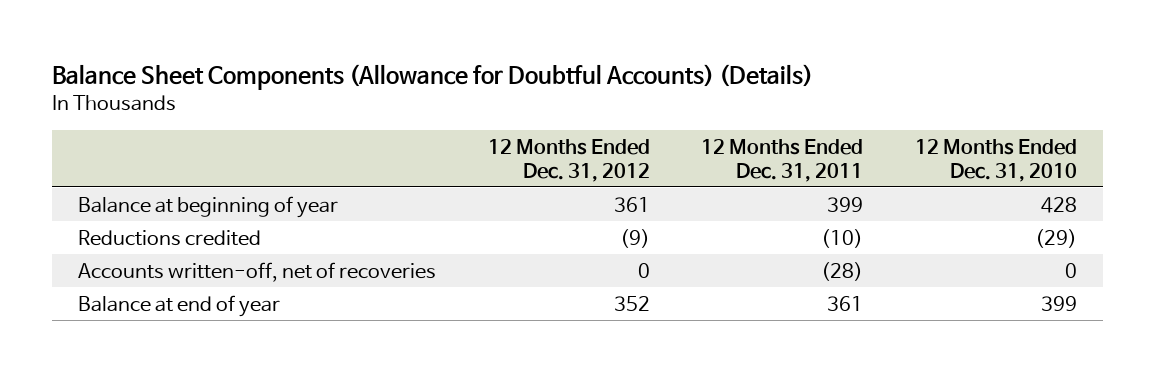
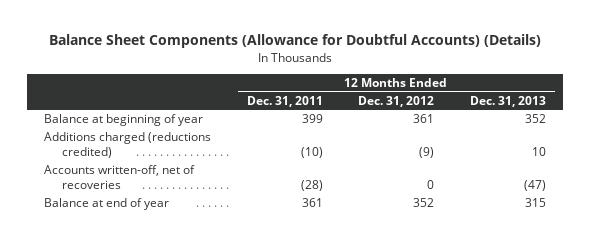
- | 12 Months Ended Dec. 31, 2012 | 12 Months Ended Dec. 31, 2011 | 12 Months Ended Dec. 31, 2010
+ | 12 Months Ended Dec. 31, 2011 | 12 Months Ended Dec. 31, 2012 | 12 Months Ended Dec. 31, 2013
- Reductions credited | (9) | (10) | (29)
+ Additions charged (reductions credited) | (10) | (9) | 10

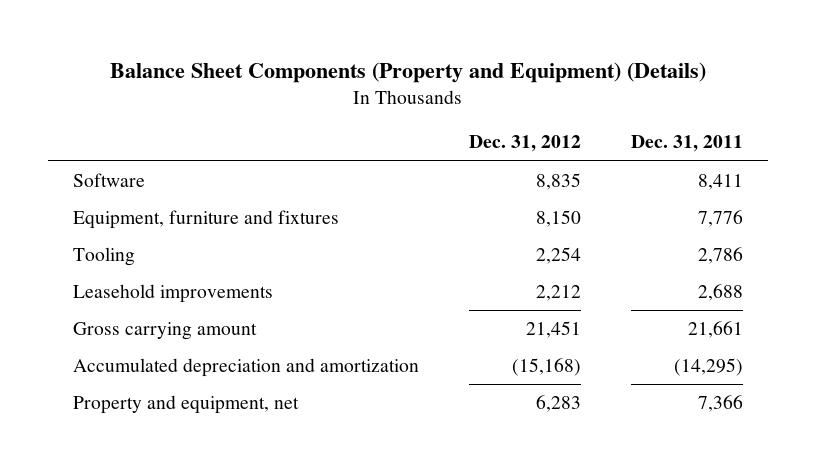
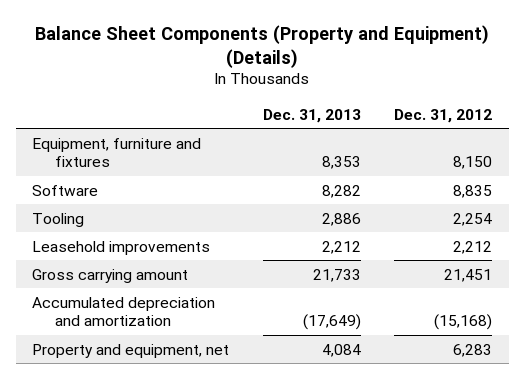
- | Dec. 31, 2012 | Dec. 31, 2011
+ | Dec. 31, 2013 | Dec. 31, 2012
moved down: Software | 8,282 | 8,835

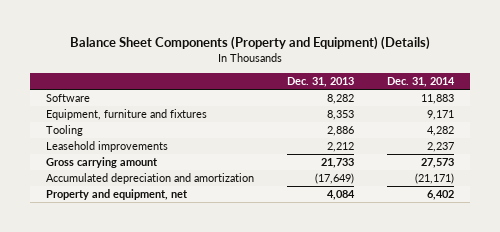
- | Dec. 31, 2013 | Dec. 31, 2012
+ | Dec. 31, 2013 | Dec. 31, 2014
moved down: Equipment, furniture and fixtures | 8,353 | 9,171

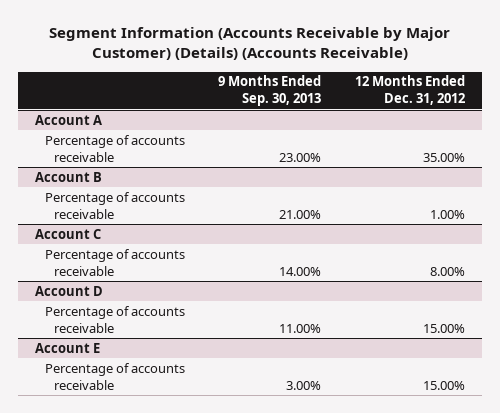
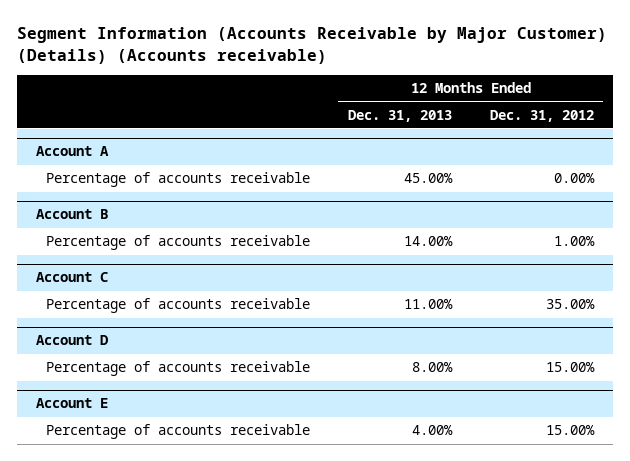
- Segment Information (Accounts Receivable by Major Customer) (Details) (Accounts Receivable)
+ Segment Information (Accounts Receivable by Major Customer) (Details) (Accounts receivable)
- | 9 Months Ended Sep. 30, 2013 | 12 Months Ended Dec. 31, 2012
+ | 12 Months Ended Dec. 31, 2013 | 12 Months Ended Dec. 31, 2012
@ Account A
- Percentage of accounts receivable | 23.00% | 35.00%
+ Percentage of accounts receivable | 45.00% | 0.00%
@ Account C
- Percentage of accounts receivable | 14.00% | 8.00%
+ Percentage of accounts receivable | 11.00% | 35.00%

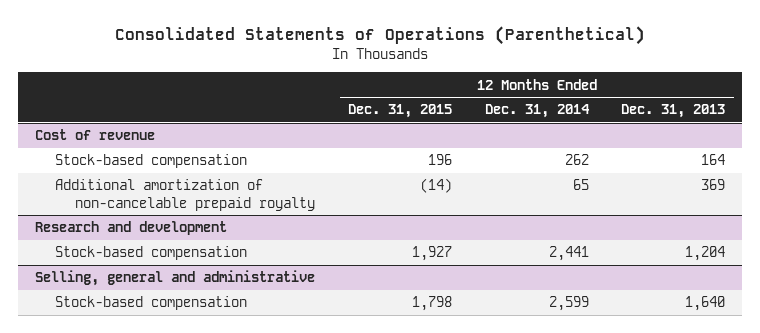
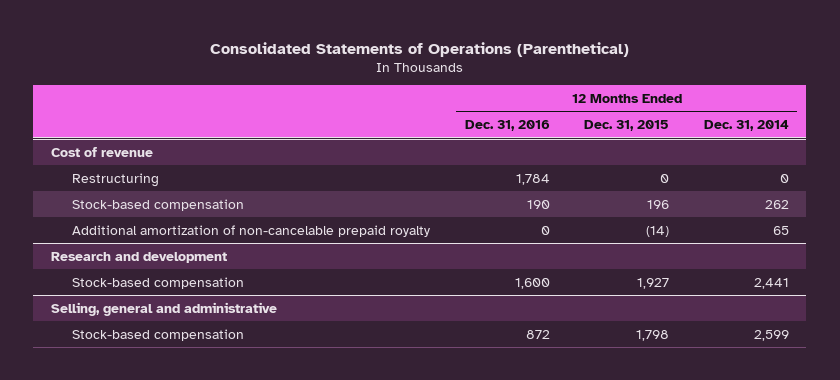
- | 12 Months Ended Dec. 31, 2015 | 12 Months Ended Dec. 31, 2014 | 12 Months Ended Dec. 31, 2013
+ | 12 Months Ended Dec. 31, 2016 | 12 Months Ended Dec. 31, 2015 | 12 Months Ended Dec. 31, 2014
@ Cost of revenue
+ Restructuring | 1,784 | 0 | 0

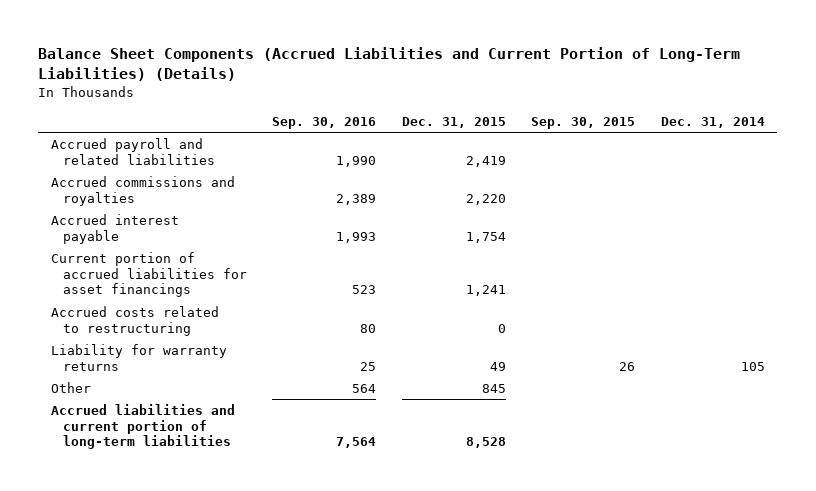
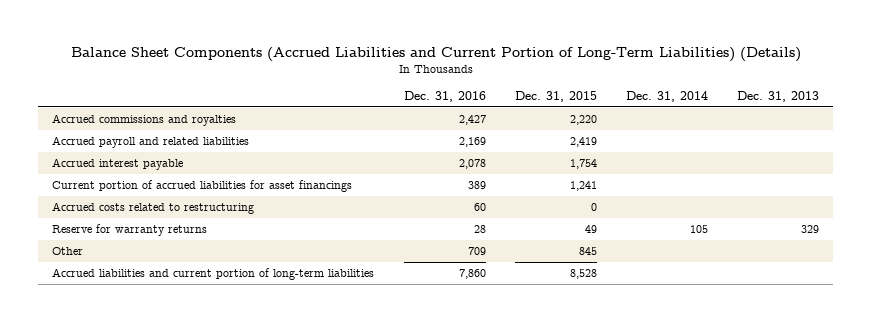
- | Sep. 30, 2016 | Dec. 31, 2015 | Sep. 30, 2015 | Dec. 31, 2014
+ | Dec. 31, 2016 | Dec. 31, 2015 | Dec. 31, 2014 | Dec. 31, 2013
moved down: Accrued payroll and related liabilities | 2,169 | 2,419 | |
- Liability for warranty returns | 25 | 49 | 26 | 105
+ Reserve for warranty returns | 28 | 49 | 105 | 329

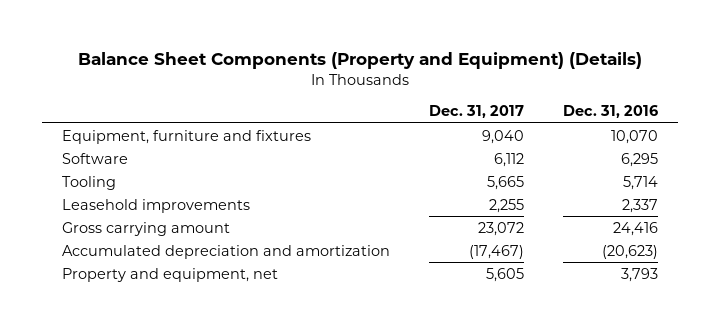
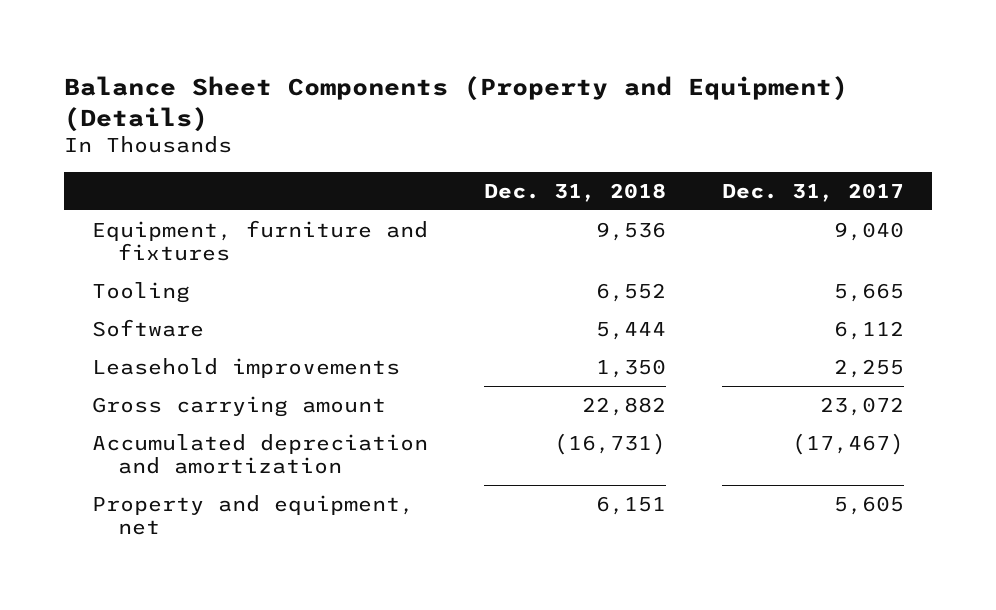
- | Dec. 31, 2017 | Dec. 31, 2016
+ | Dec. 31, 2018 | Dec. 31, 2017
moved down: Software | 5,444 | 6,112

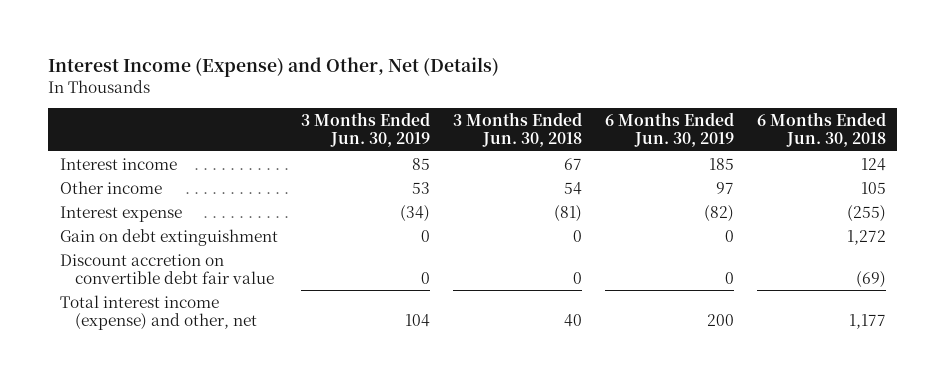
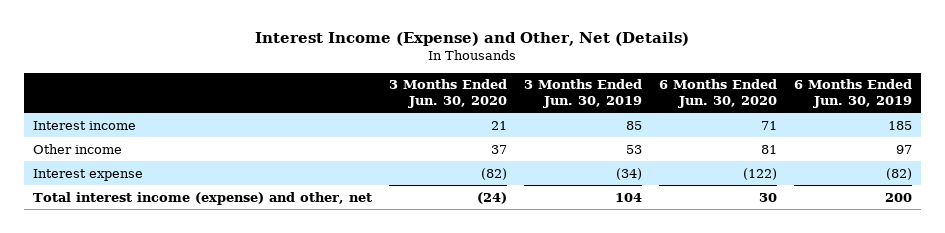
- | 3 Months Ended Jun. 30, 2019 | 3 Months Ended Jun. 30, 2018 | 6 Months Ended Jun. 30, 2019 | 6 Months Ended Jun. 30, 2018
+ | 3 Months Ended Jun. 30, 2020 | 3 Months Ended Jun. 30, 2019 | 6 Months Ended Jun. 30, 2020 | 6 Months Ended Jun. 30, 2019
- Gain on debt extinguishment | 0 | 0 | 0 | 1,272
- Discount accretion on convertible debt fair value | 0 | 0 | 0 | (69)

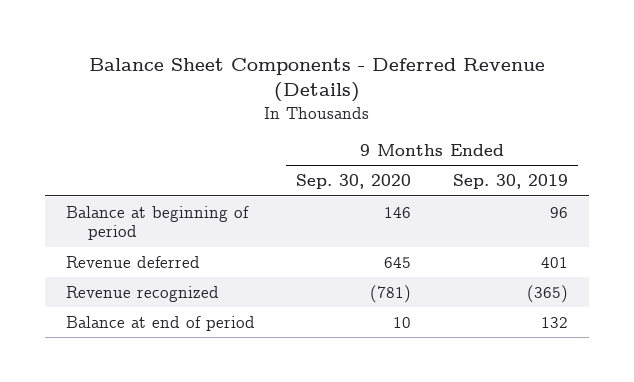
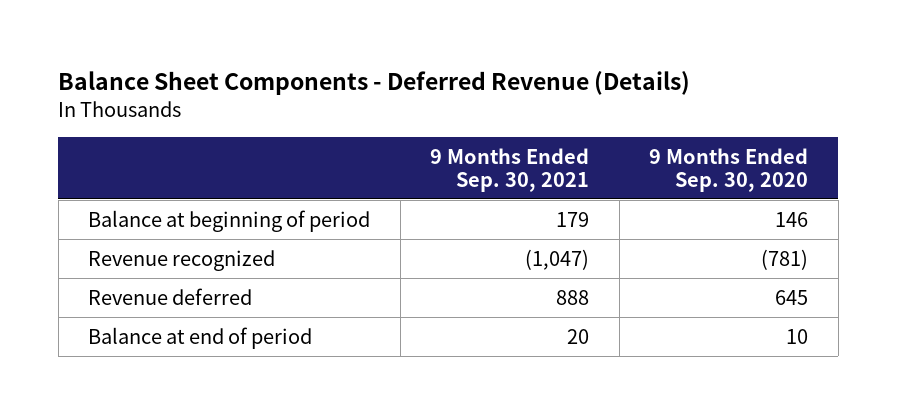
- | 9 Months Ended Sep. 30, 2020 | 9 Months Ended Sep. 30, 2019
+ | 9 Months Ended Sep. 30, 2021 | 9 Months Ended Sep. 30, 2020
moved down: Revenue deferred | 888 | 645

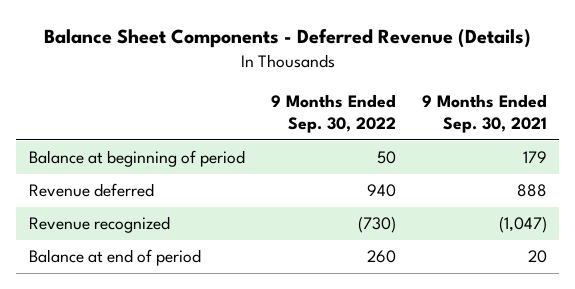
- | 9 Months Ended Sep. 30, 2021 | 9 Months Ended Sep. 30, 2020
+ | 9 Months Ended Sep. 30, 2022 | 9 Months Ended Sep. 30, 2021
moved down: Revenue recognized | (730) | (1,047)

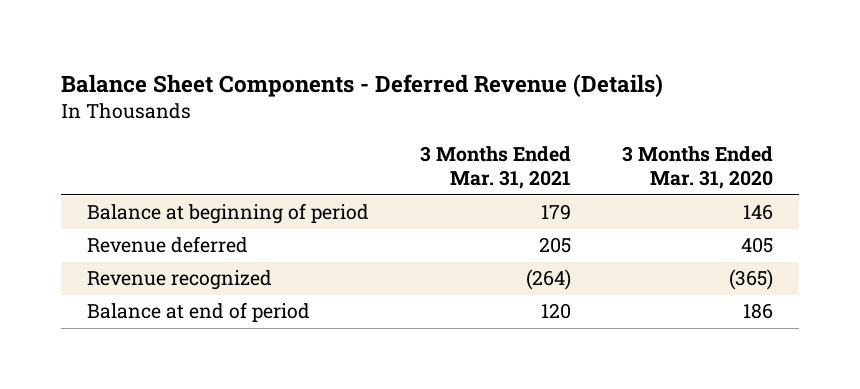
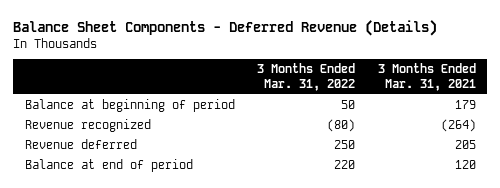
- | 3 Months Ended Mar. 31, 2021 | 3 Months Ended Mar. 31, 2020
+ | 3 Months Ended Mar. 31, 2022 | 3 Months Ended Mar. 31, 2021
moved down: Revenue deferred | 250 | 205

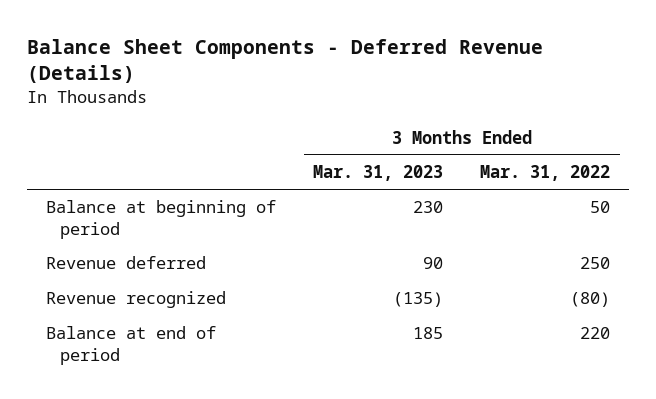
- | 3 Months Ended Mar. 31, 2022 | 3 Months Ended Mar. 31, 2021
+ | 3 Months Ended Mar. 31, 2023 | 3 Months Ended Mar. 31, 2022
moved down: Revenue recognized | (135) | (80)

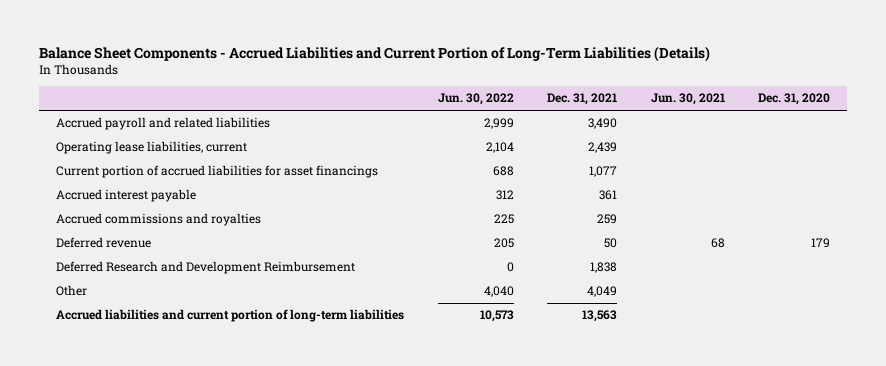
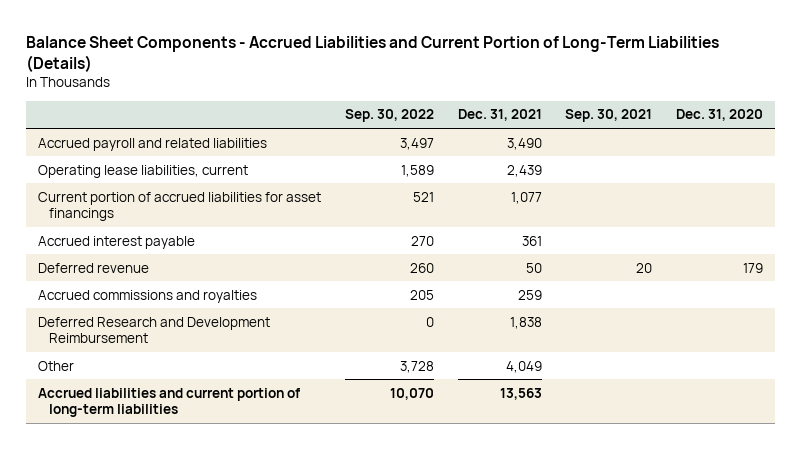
- | Jun. 30, 2022 | Dec. 31, 2021 | Jun. 30, 2021 | Dec. 31, 2020
+ | Sep. 30, 2022 | Dec. 31, 2021 | Sep. 30, 2021 | Dec. 31, 2020
moved down: Accrued commissions and royalties | 205 | 259 | |

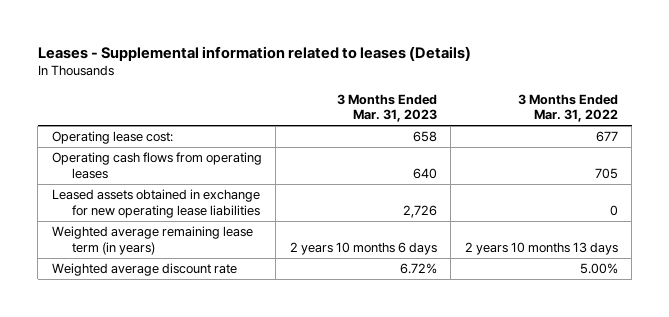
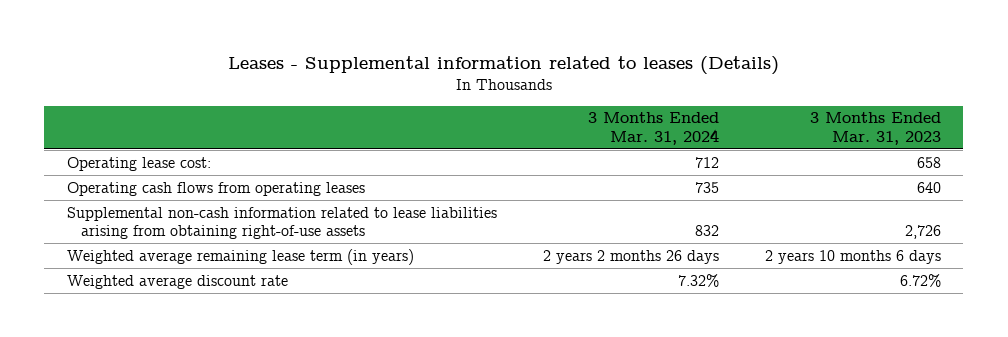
- | 3 Months Ended Mar. 31, 2023 | 3 Months Ended Mar. 31, 2022
+ | 3 Months Ended Mar. 31, 2024 | 3 Months Ended Mar. 31, 2023
- Leased assets obtained in exchange for new operating lease liabilities | 2,726 | 0
+ Supplemental non-cash information related to lease liabilities arising from obtaining right-of-use assets | 832 | 2,726

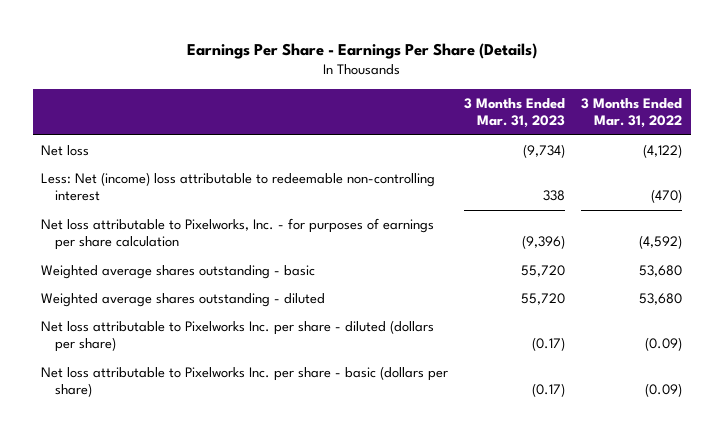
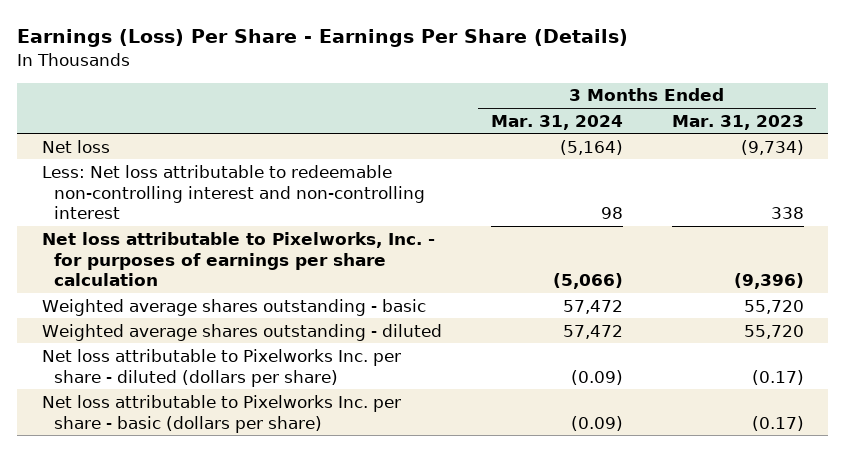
- Earnings Per Share - Earnings Per Share (Details)
+ Earnings (Loss) Per Share - Earnings Per Share (Details)
- | 3 Months Ended Mar. 31, 2023 | 3 Months Ended Mar. 31, 2022
+ | 3 Months Ended Mar. 31, 2024 | 3 Months Ended Mar. 31, 2023
- Less: Net (income) loss attributable to redeemable non-controlling interest | 338 | (470)
+ Less: Net loss attributable to redeemable non-controlling interest and non-controlling interest | 98 | 338

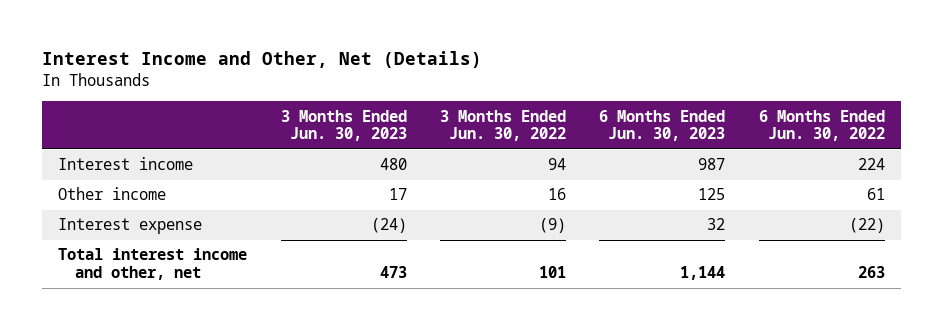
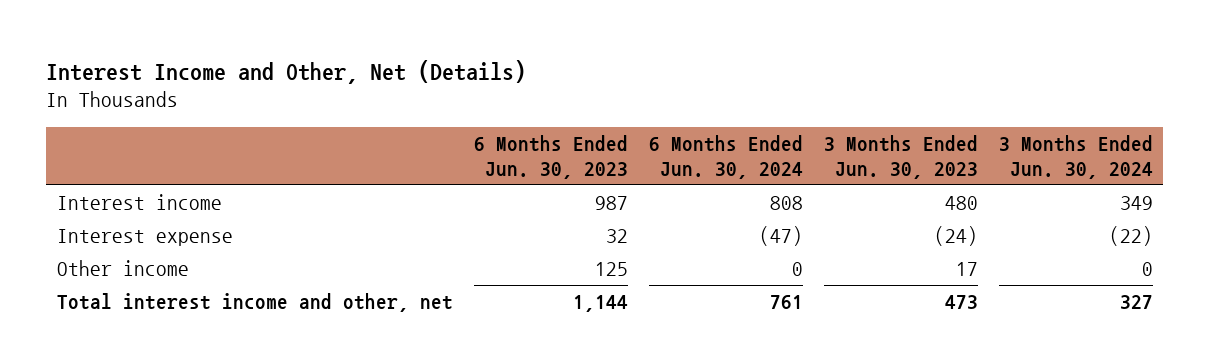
- | 3 Months Ended Jun. 30, 2023 | 3 Months Ended Jun. 30, 2022 | 6 Months Ended Jun. 30, 2023 | 6 Months Ended Jun. 30, 2022
+ | 6 Months Ended Jun. 30, 2023 | 6 Months Ended Jun. 30, 2024 | 3 Months Ended Jun. 30, 2023 | 3 Months Ended Jun. 30, 2024
moved down: Other income | 125 | 0 | 17 | 0

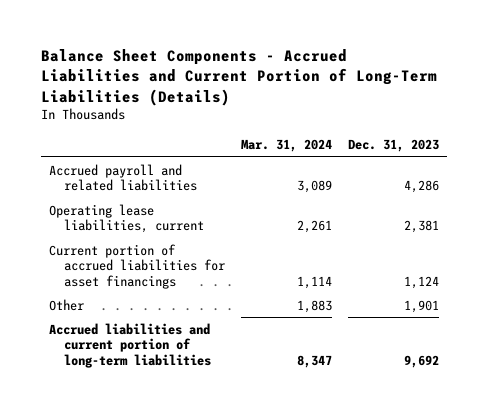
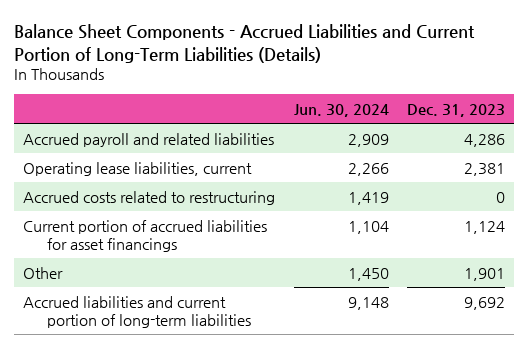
- | Mar. 31, 2024 | Dec. 31, 2023
+ | Jun. 30, 2024 | Dec. 31, 2023
+ Accrued costs related to restructuring | 1,419 | 0

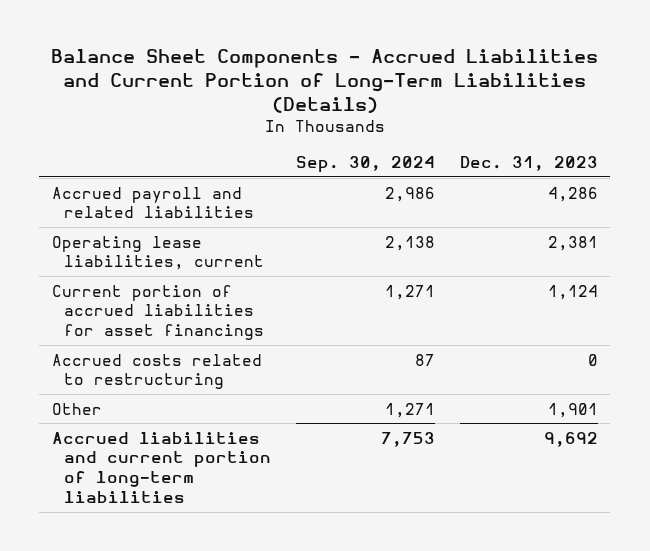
- | Jun. 30, 2024 | Dec. 31, 2023
+ | Sep. 30, 2024 | Dec. 31, 2023
moved down: Accrued costs related to restructuring | 87 | 0

